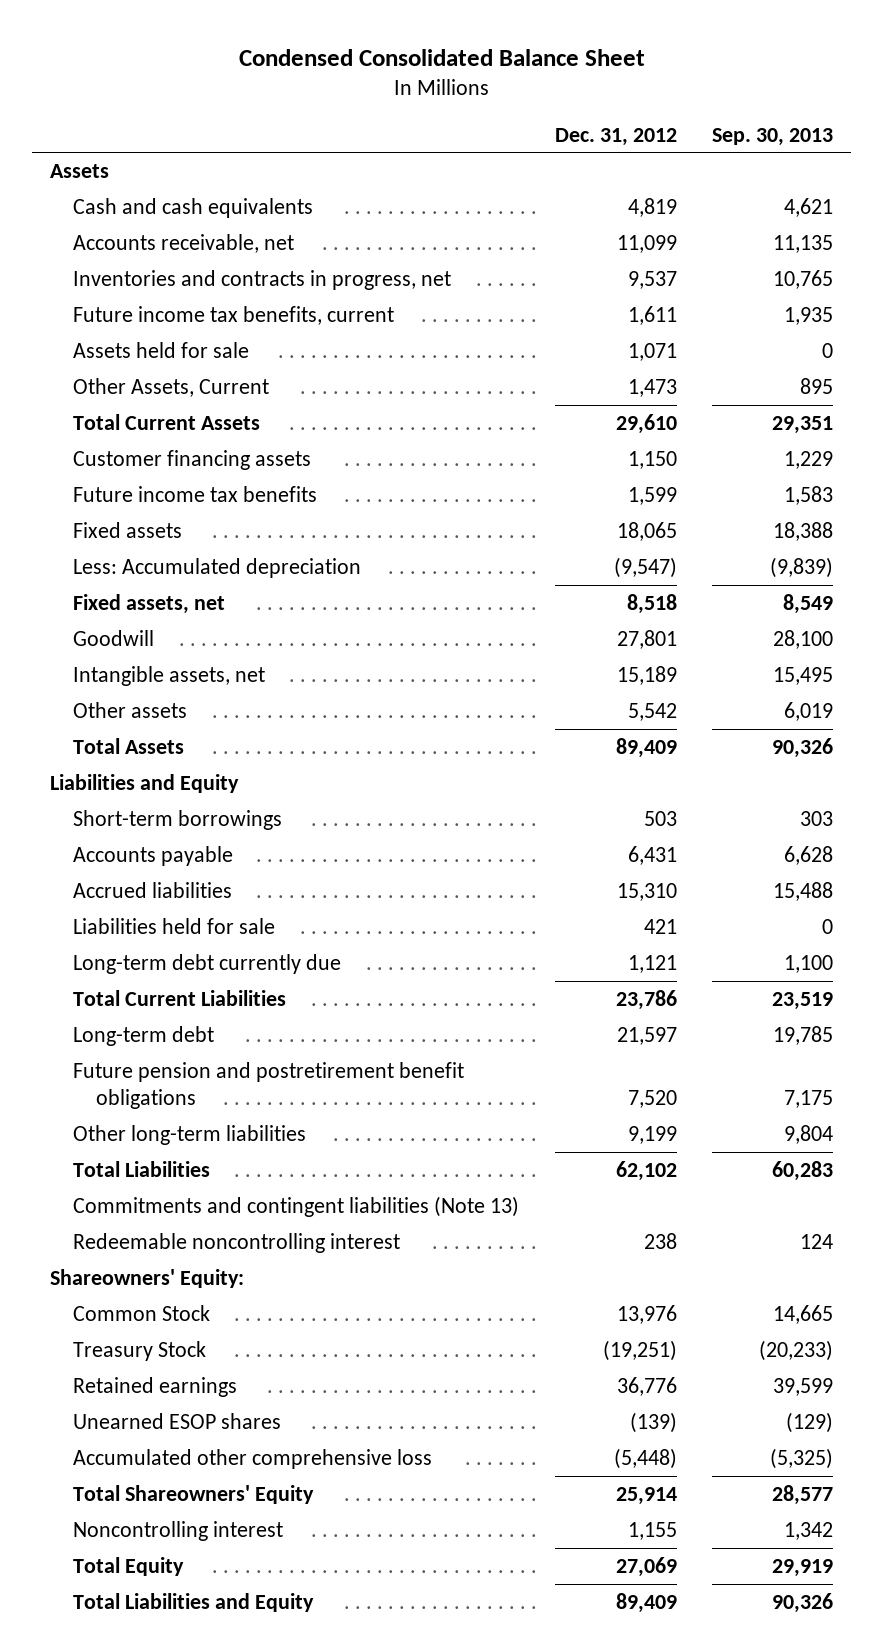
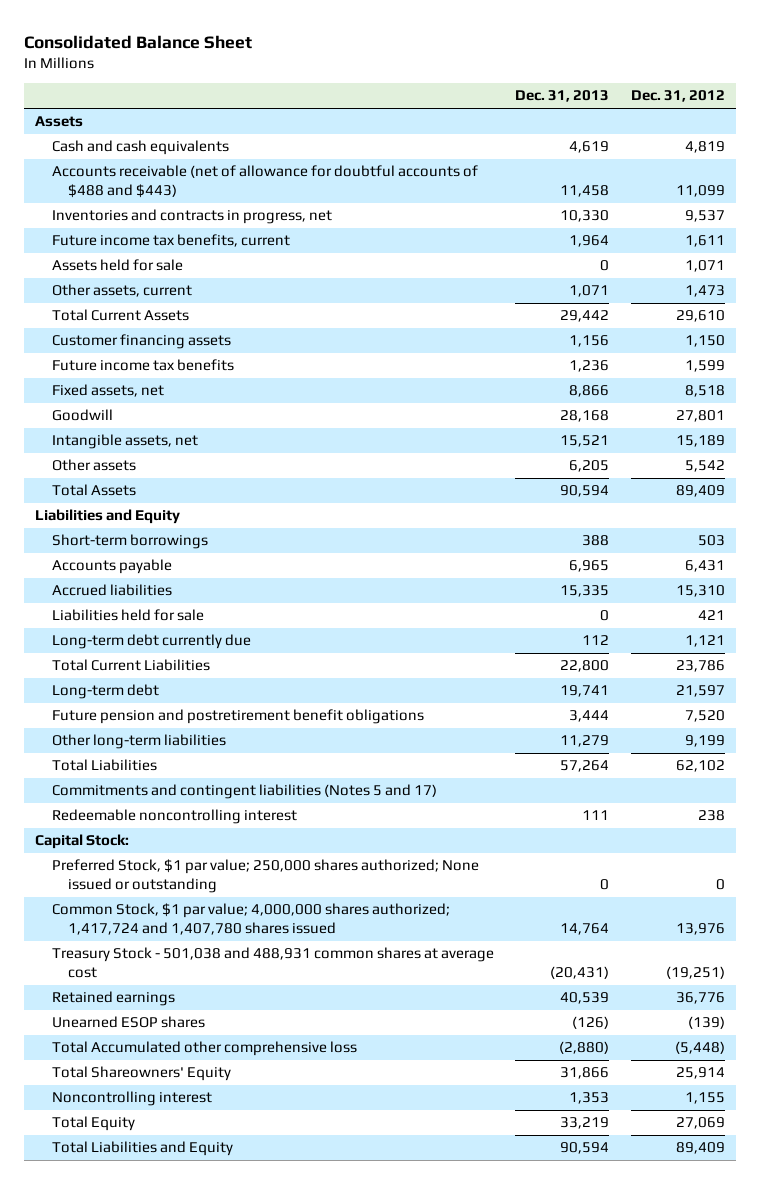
- Condensed Consolidated Balance Sheet
+ Consolidated Balance Sheet
- | Dec. 31, 2012 | Sep. 30, 2013
+ | Dec. 31, 2013 | Dec. 31, 2012
- Accounts receivable, net | 11,099 | 11,135
+ Accounts receivable (net of allowance for doubtful accounts of $488 and $443) | 11,458 | 11,099
- Other Assets, Current | 1,473 | 895
+ Other assets, current | 1,071 | 1,473
- Fixed assets | 18,065 | 18,388
- Less: Accumulated depreciation | (9,547) | (9,839)
- Commitments and contingent liabilities (Note 13)
+ Commitments and contingent liabilities (Notes 5 and 17)
- Shareowners' Equity:
- Common Stock | 13,976 | 14,665
- Treasury Stock | (19,251) | (20,233)
+ Capital Stock:
+ Preferred Stock, $1 par value; 250,000 shares authorized; None issued or outstanding | 0 | 0
+ Common Stock, $1 par value; 4,000,000 shares authorized; 1,417,724 and 1,407,780 shares issued | 14,764 | 13,976
+ Treasury Stock - 501,038 and 488,931 common shares at average cost | (20,431) | (19,251)
- Accumulated other comprehensive loss | (5,448) | (5,325)
+ Total Accumulated other comprehensive loss | (2,880) | (5,448)

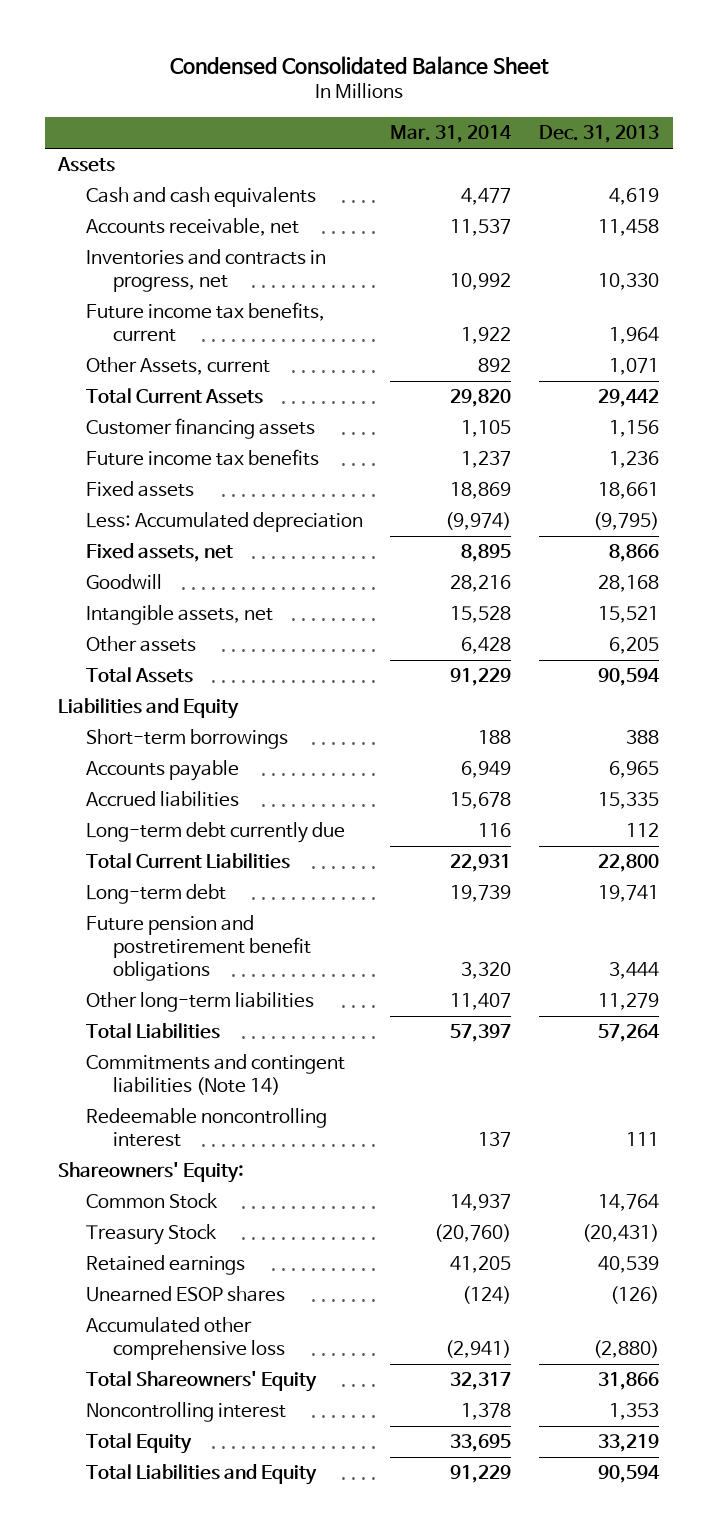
- Consolidated Balance Sheet
+ Condensed Consolidated Balance Sheet
- | Dec. 31, 2013 | Dec. 31, 2012
+ | Mar. 31, 2014 | Dec. 31, 2013
- Accounts receivable (net of allowance for doubtful accounts of $488 and $443) | 11,458 | 11,099
+ Accounts receivable, net | 11,537 | 11,458
- Assets held for sale | 0 | 1,071
- Other assets, current | 1,071 | 1,473
+ Other Assets, current | 892 | 1,071
+ Fixed assets | 18,869 | 18,661
+ Less: Accumulated depreciation | (9,974) | (9,795)
- Liabilities held for sale | 0 | 421
- Commitments and contingent liabilities (Notes 5 and 17)
+ Commitments and contingent liabilities (Note 14)
- Capital Stock:
- Preferred Stock, $1 par value; 250,000 shares authorized; None issued or outstanding | 0 | 0
- Common Stock, $1 par value; 4,000,000 shares authorized; 1,417,724 and 1,407,780 shares issued | 14,764 | 13,976
- Treasury Stock - 501,038 and 488,931 common shares at average cost | (20,431) | (19,251)
+ Shareowners' Equity:
+ Common Stock | 14,937 | 14,764
+ Treasury Stock | (20,760) | (20,431)
- Total Accumulated other comprehensive loss | (2,880) | (5,448)
+ Accumulated other comprehensive loss | (2,941) | (2,880)

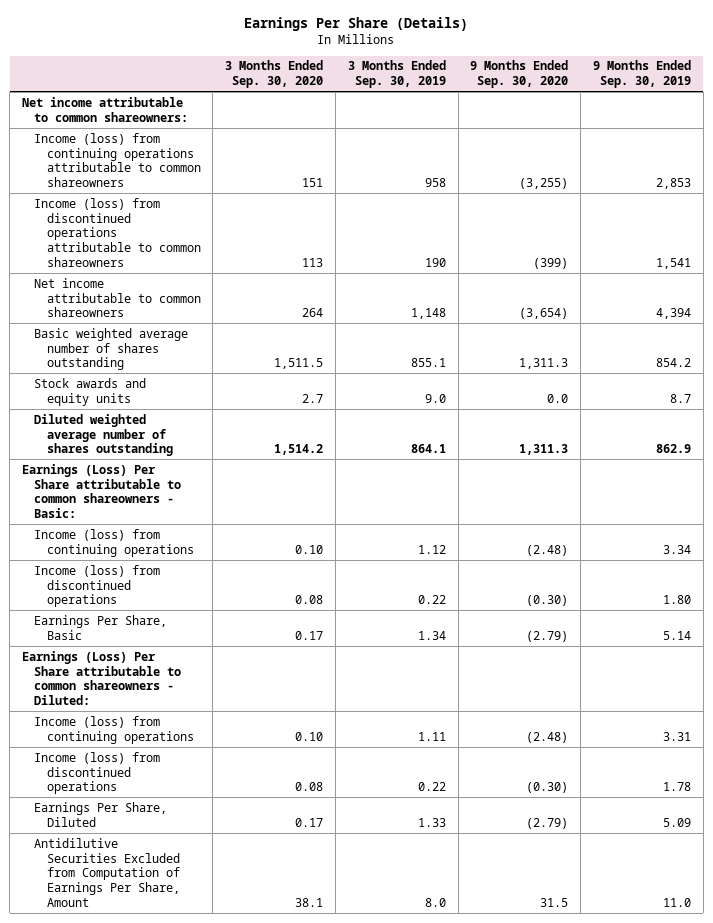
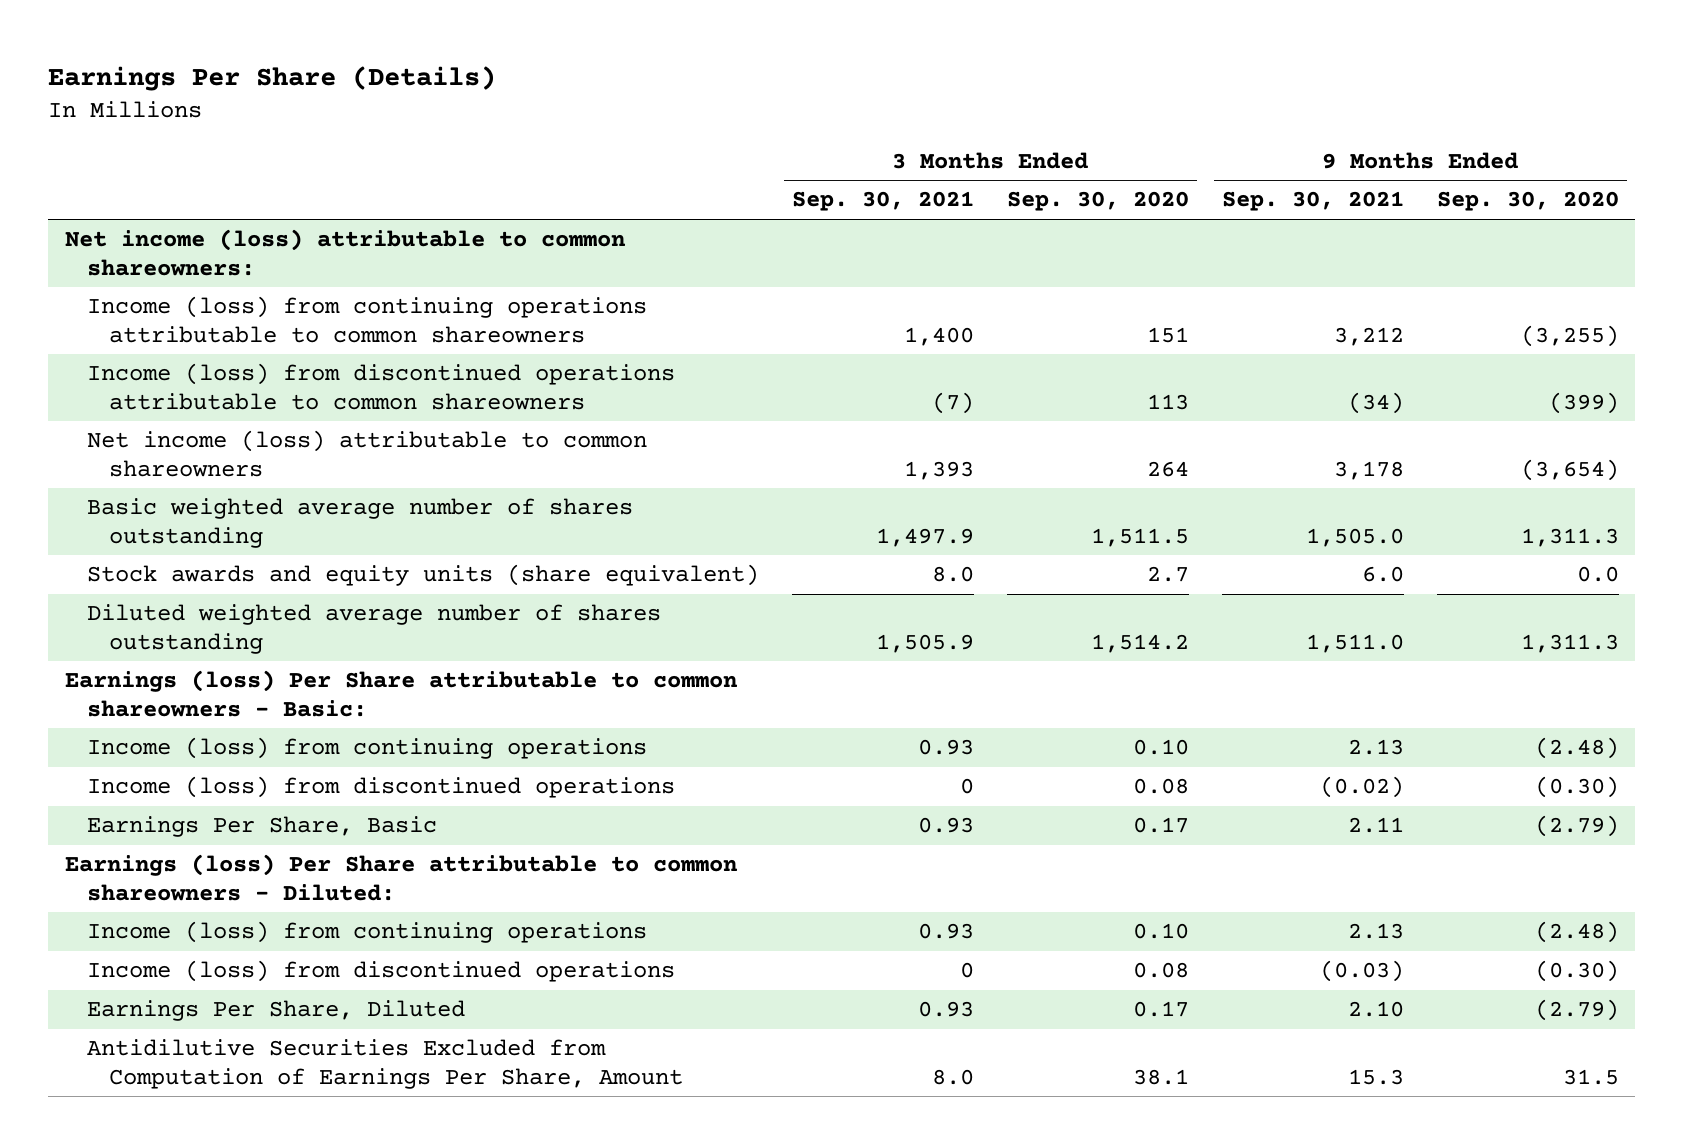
- | 3 Months Ended Sep. 30, 2020 | 3 Months Ended Sep. 30, 2019 | 9 Months Ended Sep. 30, 2020 | 9 Months Ended Sep. 30, 2019
+ | 3 Months Ended Sep. 30, 2021 | 3 Months Ended Sep. 30, 2020 | 9 Months Ended Sep. 30, 2021 | 9 Months Ended Sep. 30, 2020
- Net income attributable to common shareowners:
+ Net income (loss) attributable to common shareowners:
- Net income attributable to common shareowners | 264 | 1,148 | (3,654) | 4,394
+ Net income (loss) attributable to common shareowners | 1,393 | 264 | 3,178 | (3,654)
- Stock awards and equity units | 2.7 | 9.0 | 0.0 | 8.7
+ Stock awards and equity units (share equivalent) | 8.0 | 2.7 | 6.0 | 0.0
- Earnings (Loss) Per Share attributable to common shareowners - Basic:
+ Earnings (loss) Per Share attributable to common shareowners - Basic:
- Earnings (Loss) Per Share attributable to common shareowners - Diluted:
+ Earnings (loss) Per Share attributable to common shareowners - Diluted:

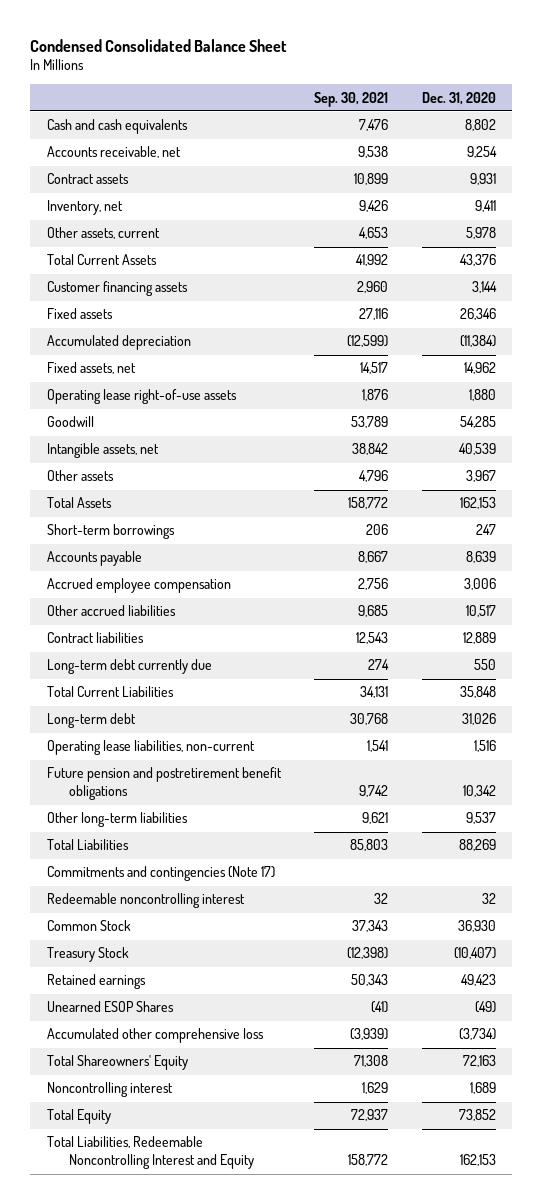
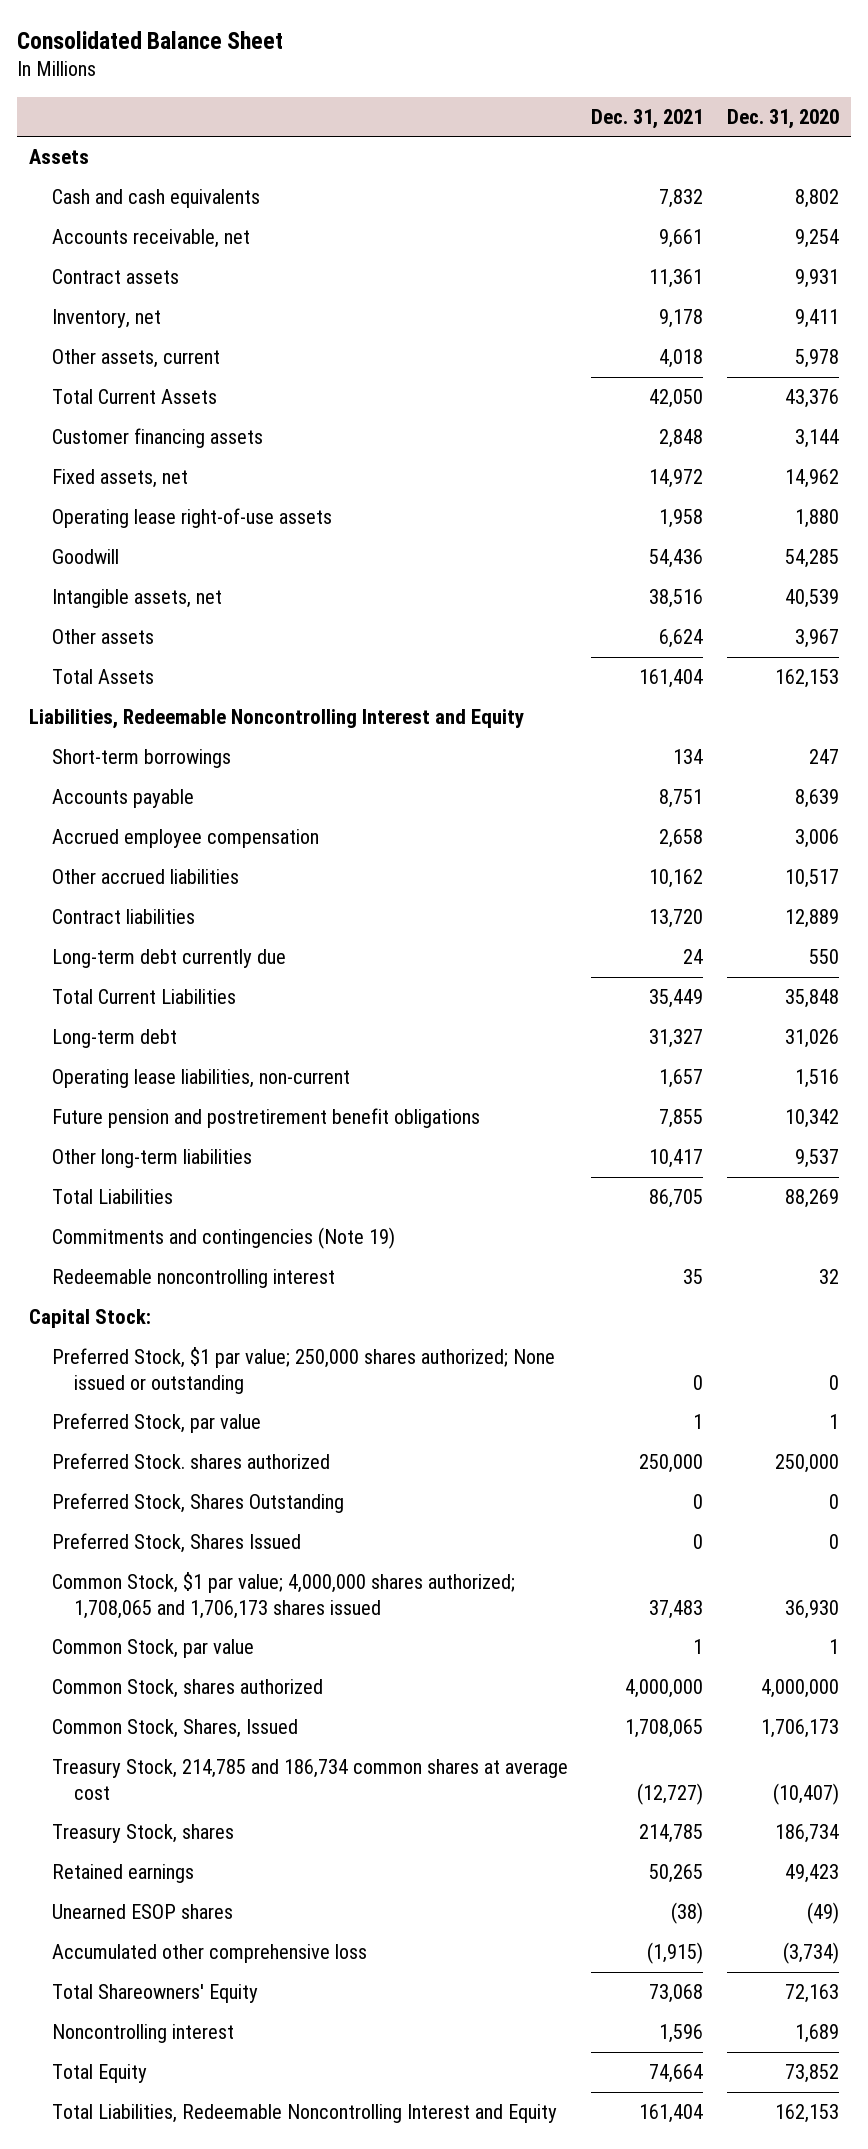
- Condensed Consolidated Balance Sheet
+ Consolidated Balance Sheet
- | Sep. 30, 2021 | Dec. 31, 2020
+ | Dec. 31, 2021 | Dec. 31, 2020
+ Assets
- Fixed assets | 27,116 | 26,346
- Accumulated depreciation | (12,599) | (11,384)
+ Liabilities, Redeemable Noncontrolling Interest and Equity
- Commitments and contingencies (Note 17)
+ Commitments and contingencies (Note 19)
- Common Stock | 37,343 | 36,930
- Treasury Stock | (12,398) | (10,407)
+ Capital Stock:
+ Preferred Stock, $1 par value; 250,000 shares authorized; None issued or outstanding | 0 | 0
+ Preferred Stock, par value | 1 | 1
+ Preferred Stock. shares authorized | 250,000 | 250,000
+ Preferred Stock, Shares Outstanding | 0 | 0
+ Preferred Stock, Shares Issued | 0 | 0
+ Common Stock, $1 par value; 4,000,000 shares authorized; 1,708,065 and 1,706,173 shares issued | 37,483 | 36,930
+ Common Stock, par value | 1 | 1
+ Common Stock, shares authorized | 4,000,000 | 4,000,000
+ Common Stock, Shares, Issued | 1,708,065 | 1,706,173
+ Treasury Stock, 214,785 and 186,734 common shares at average cost | (12,727) | (10,407)
+ Treasury Stock, shares | 214,785 | 186,734
- Unearned ESOP Shares | (41) | (49)
+ Unearned ESOP shares | (38) | (49)

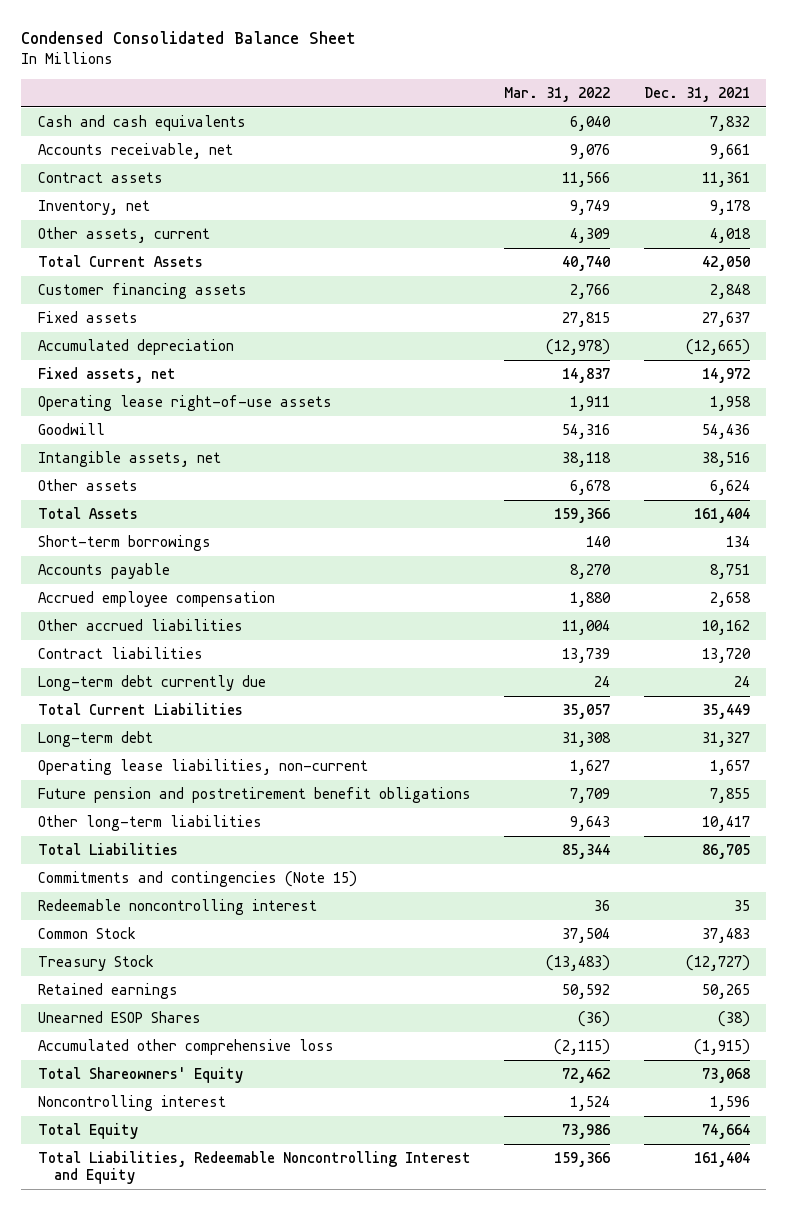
- Consolidated Balance Sheet
+ Condensed Consolidated Balance Sheet
- | Dec. 31, 2021 | Dec. 31, 2020
+ | Mar. 31, 2022 | Dec. 31, 2021
- Assets
+ Fixed assets | 27,815 | 27,637
+ Accumulated depreciation | (12,978) | (12,665)
- Liabilities, Redeemable Noncontrolling Interest and Equity
- Commitments and contingencies (Note 19)
+ Commitments and contingencies (Note 15)
- Capital Stock:
- Preferred Stock, $1 par value; 250,000 shares authorized; None issued or outstanding | 0 | 0
- Preferred Stock, par value | 1 | 1
- Preferred Stock. shares authorized | 250,000 | 250,000
- Preferred Stock, Shares Outstanding | 0 | 0
- Preferred Stock, Shares Issued | 0 | 0
- Common Stock, $1 par value; 4,000,000 shares authorized; 1,708,065 and 1,706,173 shares issued | 37,483 | 36,930
- Common Stock, par value | 1 | 1
- Common Stock, shares authorized | 4,000,000 | 4,000,000
- Common Stock, Shares, Issued | 1,708,065 | 1,706,173
- Treasury Stock, 214,785 and 186,734 common shares at average cost | (12,727) | (10,407)
- Treasury Stock, shares | 214,785 | 186,734
+ Common Stock | 37,504 | 37,483
+ Treasury Stock | (13,483) | (12,727)
- Unearned ESOP shares | (38) | (49)
+ Unearned ESOP Shares | (36) | (38)

